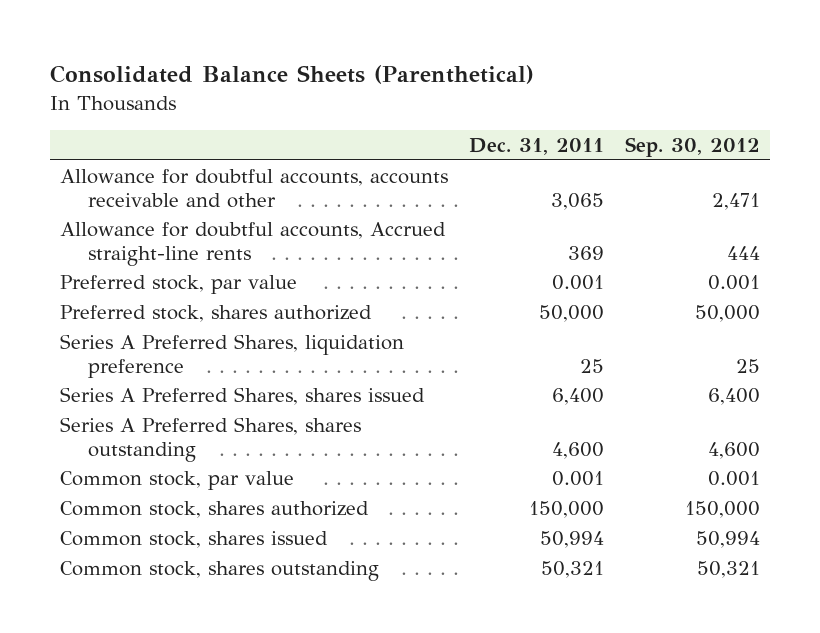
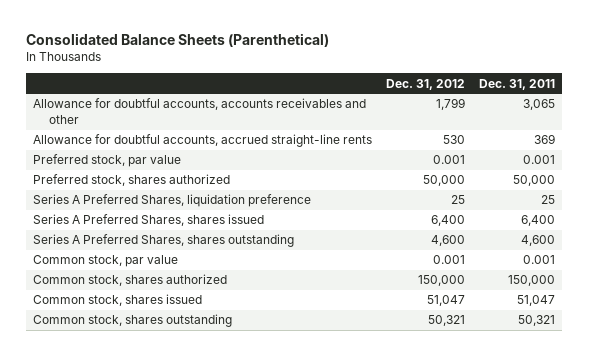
- | Dec. 31, 2011 | Sep. 30, 2012
+ | Dec. 31, 2012 | Dec. 31, 2011
- Allowance for doubtful accounts, accounts receivable and other | 3,065 | 2,471
- Allowance for doubtful accounts, Accrued straight-line rents | 369 | 444
+ Allowance for doubtful accounts, accounts receivables and other | 1,799 | 3,065
+ Allowance for doubtful accounts, accrued straight-line rents | 530 | 369
- Common stock, shares issued | 50,994 | 50,994
+ Common stock, shares issued | 51,047 | 51,047

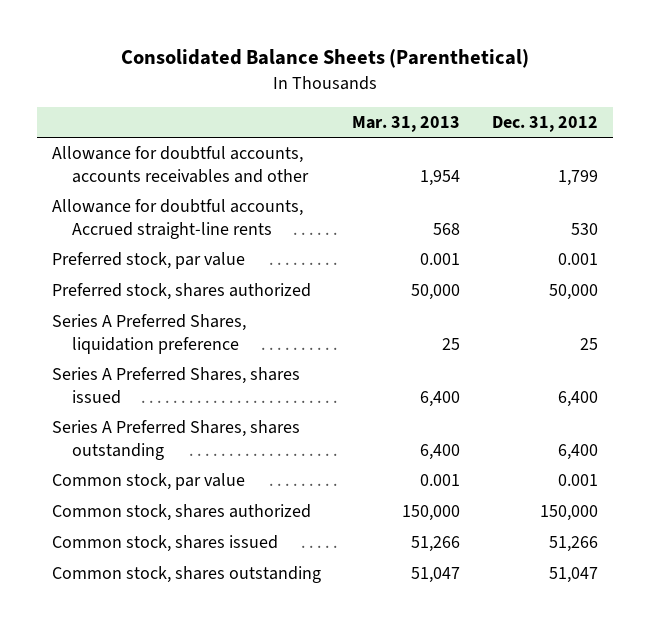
- | Dec. 31, 2012 | Dec. 31, 2011
+ | Mar. 31, 2013 | Dec. 31, 2012
- Allowance for doubtful accounts, accrued straight-line rents | 530 | 369
+ Allowance for doubtful accounts, Accrued straight-line rents | 568 | 530
- Series A Preferred Shares, shares outstanding | 4,600 | 4,600
+ Series A Preferred Shares, shares outstanding | 6,400 | 6,400
- Common stock, shares issued | 51,047 | 51,047
- Common stock, shares outstanding | 50,321 | 50,321
+ Common stock, shares issued | 51,266 | 51,266
+ Common stock, shares outstanding | 51,047 | 51,047

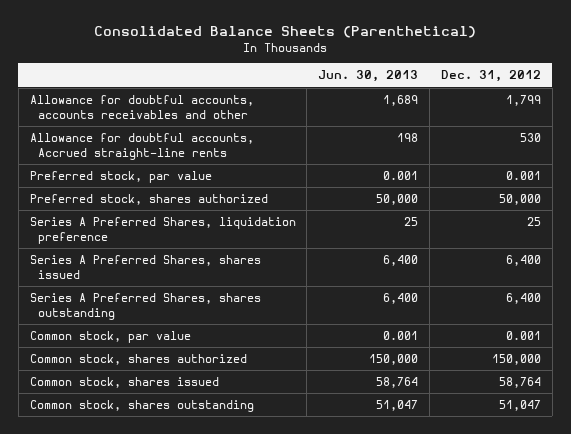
- | Mar. 31, 2013 | Dec. 31, 2012
+ | Jun. 30, 2013 | Dec. 31, 2012
- Common stock, shares issued | 51,266 | 51,266
+ Common stock, shares issued | 58,764 | 58,764

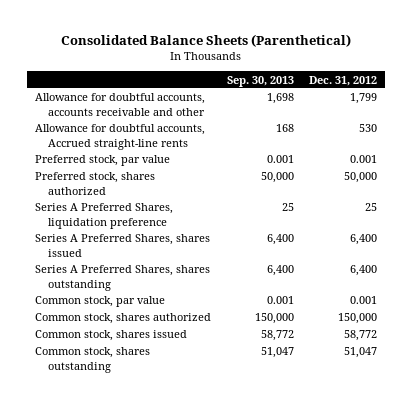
- | Jun. 30, 2013 | Dec. 31, 2012
+ | Sep. 30, 2013 | Dec. 31, 2012
- Allowance for doubtful accounts, accounts receivables and other | 1,689 | 1,799
+ Allowance for doubtful accounts, accounts receivable and other | 1,698 | 1,799
- Common stock, shares issued | 58,764 | 58,764
+ Common stock, shares issued | 58,772 | 58,772

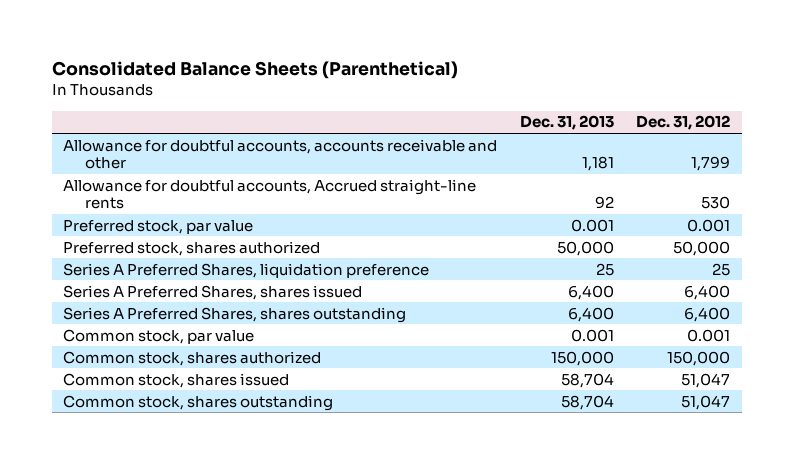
- | Sep. 30, 2013 | Dec. 31, 2012
+ | Dec. 31, 2013 | Dec. 31, 2012
- Common stock, shares issued | 58,772 | 58,772
+ Common stock, shares issued | 58,704 | 51,047

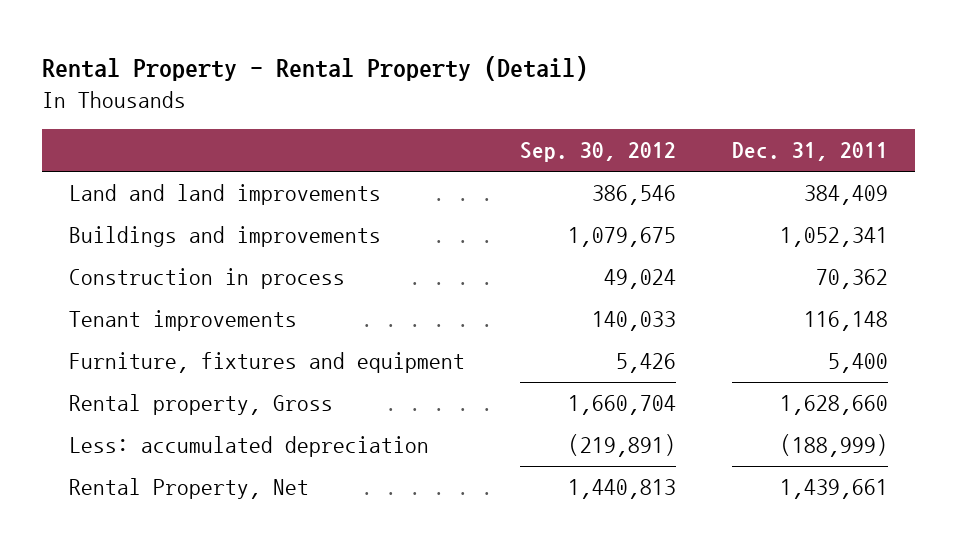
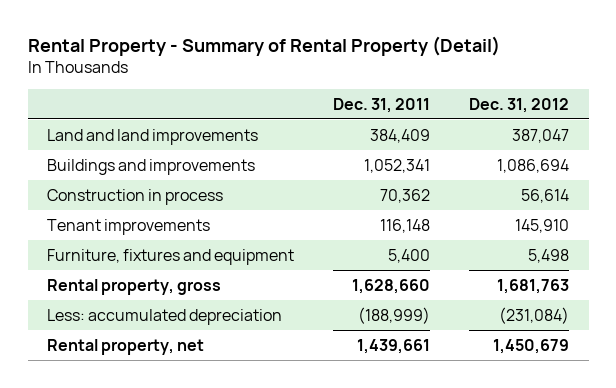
- Rental Property - Rental Property (Detail)
+ Rental Property - Summary of Rental Property (Detail)
- | Sep. 30, 2012 | Dec. 31, 2011
+ | Dec. 31, 2011 | Dec. 31, 2012
- Rental property, Gross | 1,660,704 | 1,628,660
+ Rental property, gross | 1,628,660 | 1,681,763
- Rental Property, Net | 1,440,813 | 1,439,661
+ Rental property, net | 1,439,661 | 1,450,679

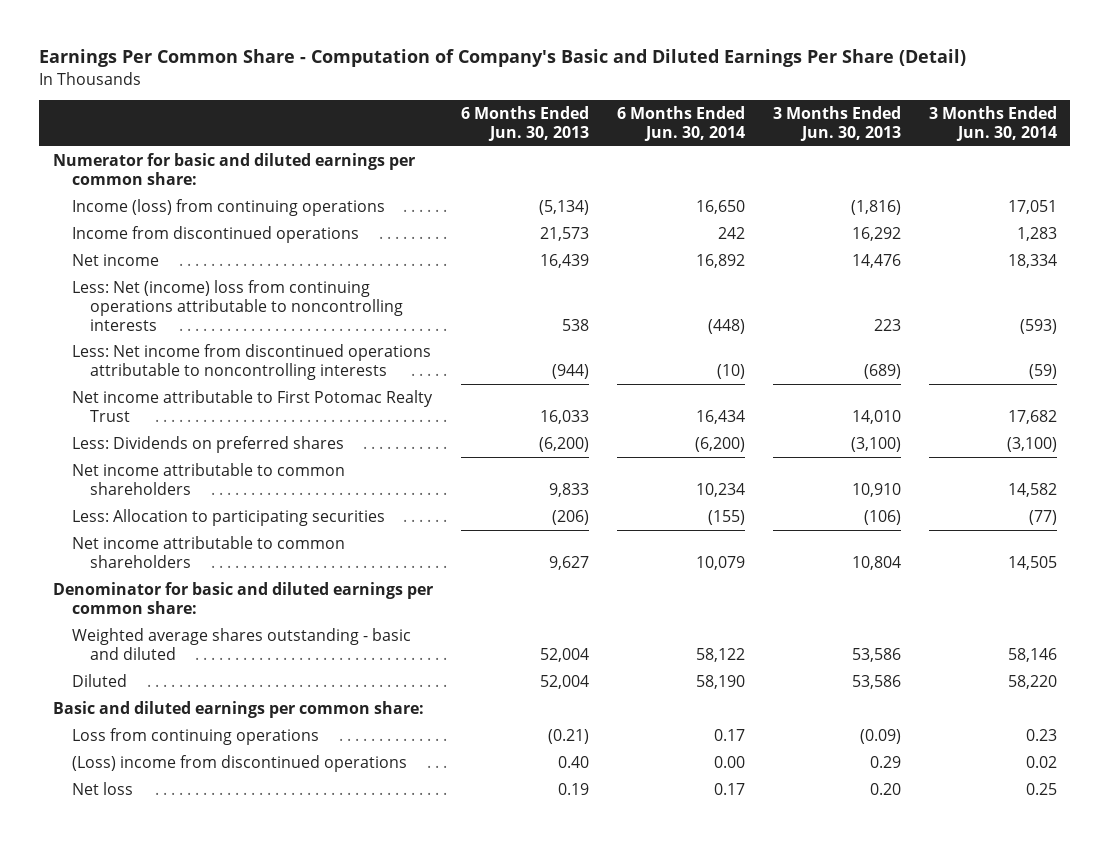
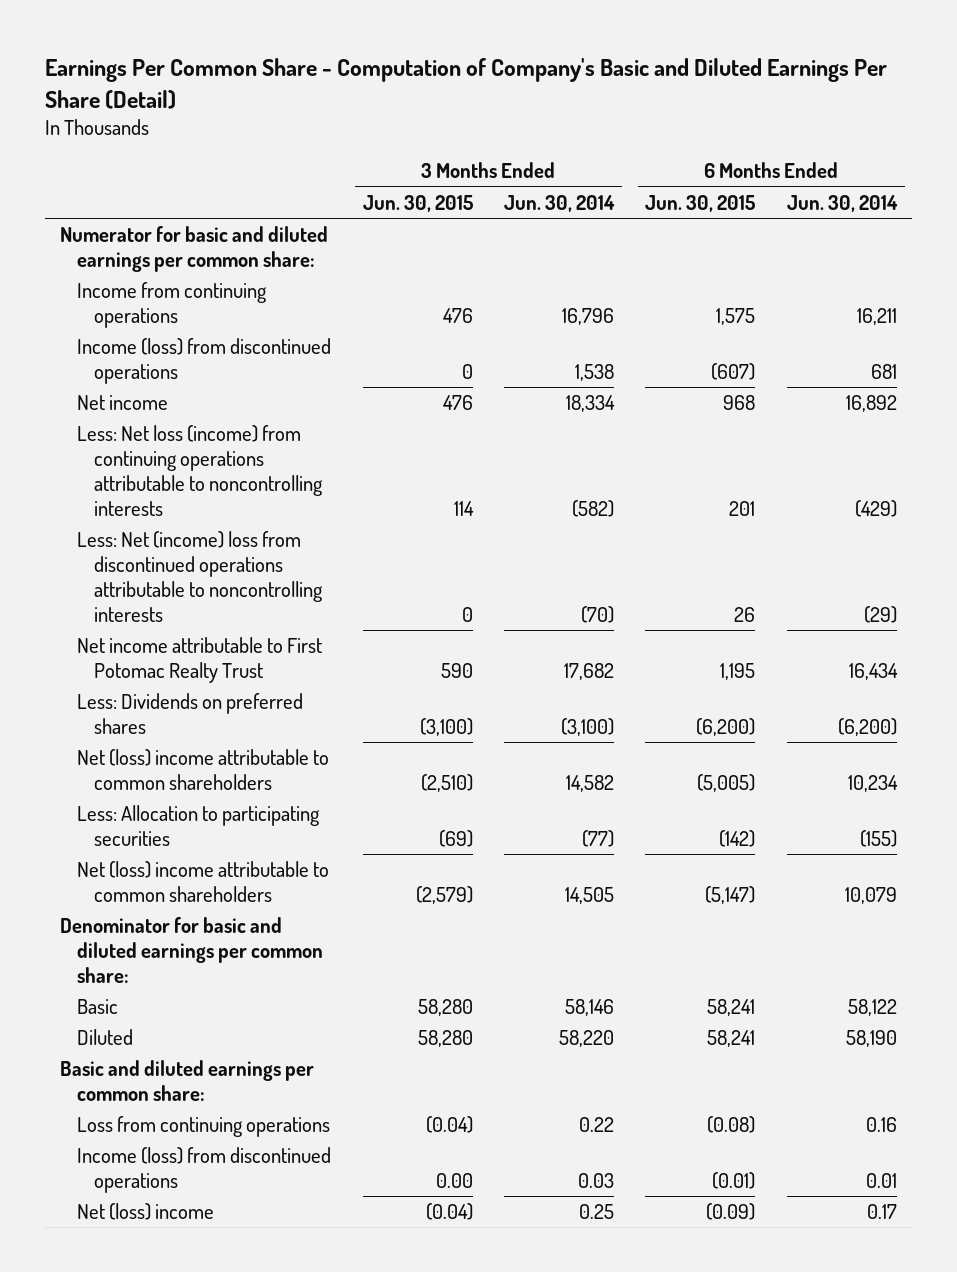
- | 6 Months Ended Jun. 30, 2013 | 6 Months Ended Jun. 30, 2014 | 3 Months Ended Jun. 30, 2013 | 3 Months Ended Jun. 30, 2014
+ | 3 Months Ended Jun. 30, 2015 | 3 Months Ended Jun. 30, 2014 | 6 Months Ended Jun. 30, 2015 | 6 Months Ended Jun. 30, 2014
- Income (loss) from continuing operations | (5,134) | 16,650 | (1,816) | 17,051
- Income from discontinued operations | 21,573 | 242 | 16,292 | 1,283
+ Income from continuing operations | 476 | 16,796 | 1,575 | 16,211
+ Income (loss) from discontinued operations | 0 | 1,538 | (607) | 681
- Less: Net (income) loss from continuing operations attributable to noncontrolling interests | 538 | (448) | 223 | (593)
- Less: Net income from discontinued operations attributable to noncontrolling interests | (944) | (10) | (689) | (59)
+ Less: Net loss (income) from continuing operations attributable to noncontrolling interests | 114 | (582) | 201 | (429)
+ Less: Net (income) loss from discontinued operations attributable to noncontrolling interests | 0 | (70) | 26 | (29)
- Net income attributable to common shareholders | 9,833 | 10,234 | 10,910 | 14,582
+ Net (loss) income attributable to common shareholders | (2,510) | 14,582 | (5,005) | 10,234
- Net income attributable to common shareholders | 9,627 | 10,079 | 10,804 | 14,505
+ Net (loss) income attributable to common shareholders | (2,579) | 14,505 | (5,147) | 10,079
- Weighted average shares outstanding - basic and diluted | 52,004 | 58,122 | 53,586 | 58,146
+ Basic | 58,280 | 58,146 | 58,241 | 58,122
- Loss from continuing operations | (0.21) | 0.17 | (0.09) | 0.23
- (Loss) income from discontinued operations | 0.40 | 0.00 | 0.29 | 0.02
- Net loss | 0.19 | 0.17 | 0.20 | 0.25
+ Loss from continuing operations | (0.04) | 0.22 | (0.08) | 0.16
+ Income (loss) from discontinued operations | 0.00 | 0.03 | (0.01) | 0.01
+ Net (loss) income | (0.04) | 0.25 | (0.09) | 0.17

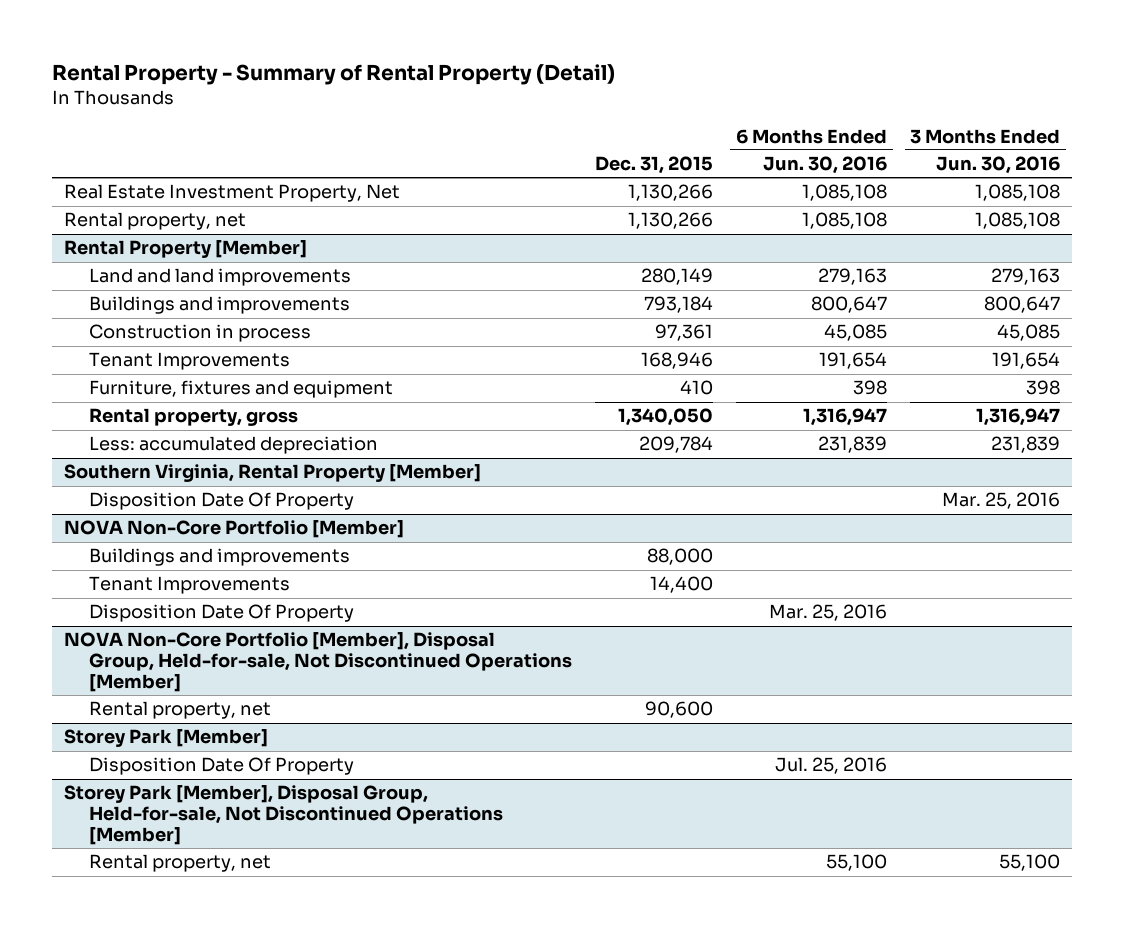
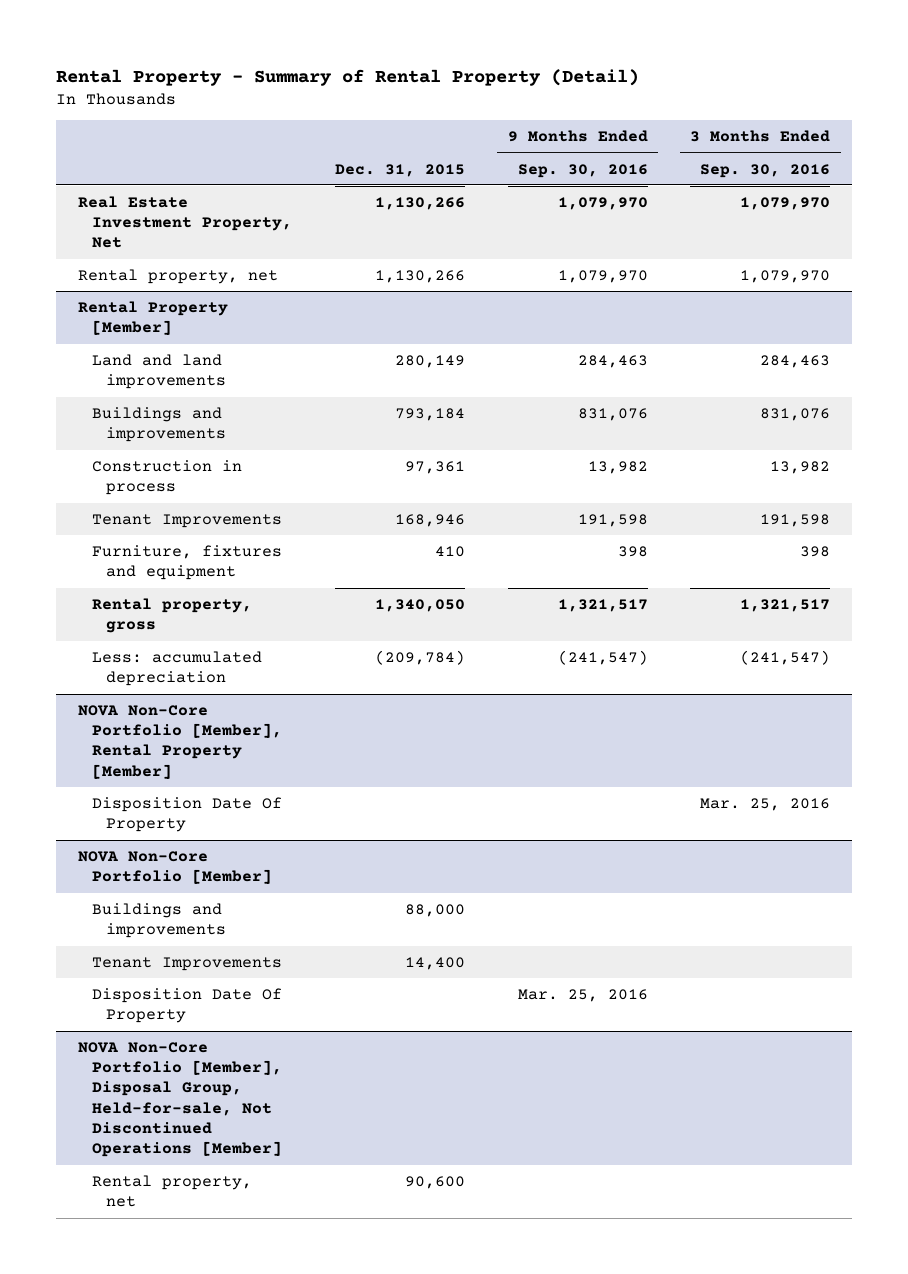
- | Dec. 31, 2015 | 6 Months Ended Jun. 30, 2016 | 3 Months Ended Jun. 30, 2016
+ | Dec. 31, 2015 | 9 Months Ended Sep. 30, 2016 | 3 Months Ended Sep. 30, 2016
@ Rental Property [Member]
- Less: accumulated depreciation | 209,784 | 231,839 | 231,839
- Southern Virginia, Rental Property [Member]
@ Rental Property [Member]
+ Less: accumulated depreciation | (209,784) | (241,547) | (241,547)
+ NOVA Non-Core Portfolio [Member], Rental Property [Member]
- Storey Park [Member]
- Disposition Date Of Property | | Jul. 25, 2016 |
- Storey Park [Member], Disposal Group, Held-for-sale, Not Discontinued Operations [Member]
- Rental property, net | | 55,100 | 55,100

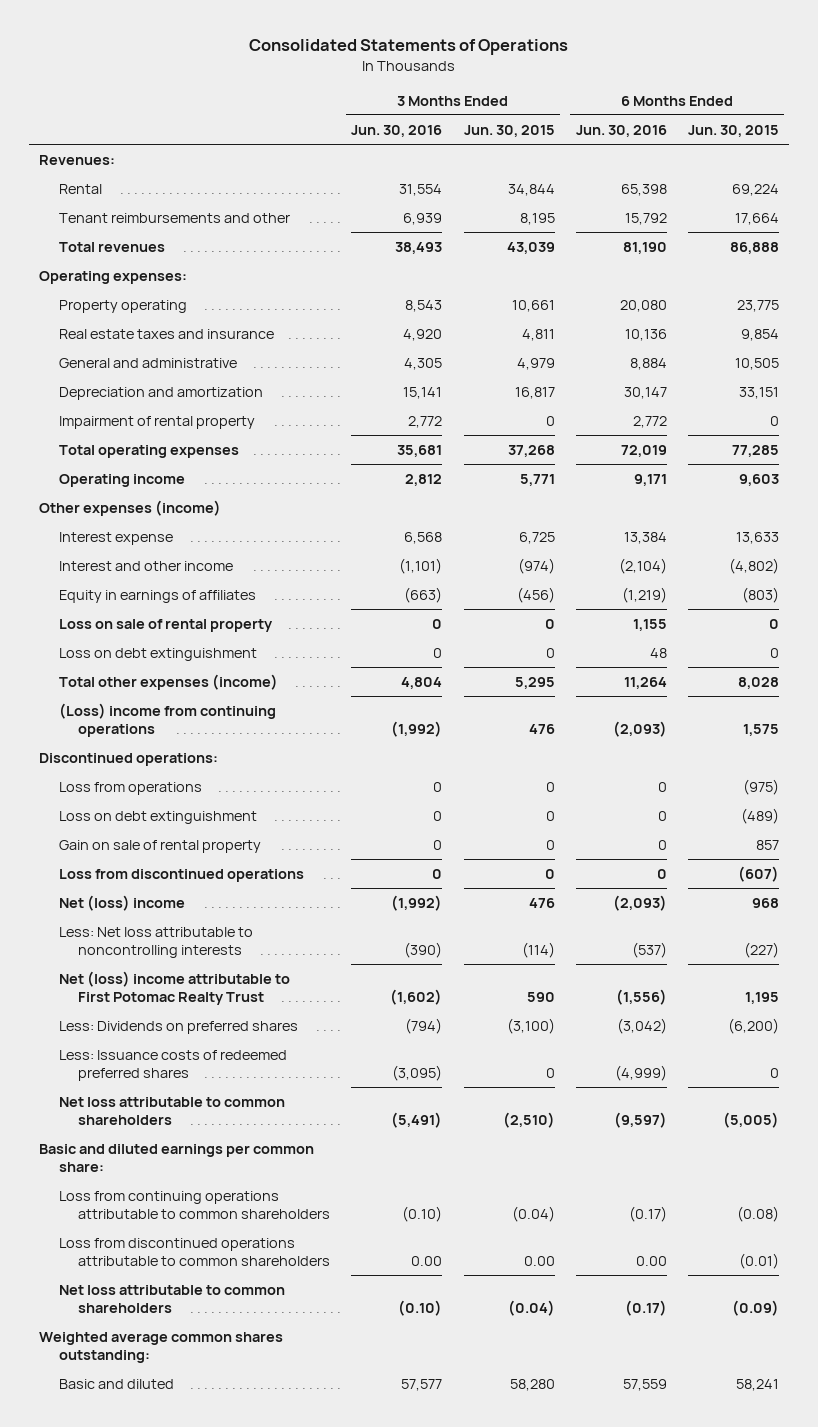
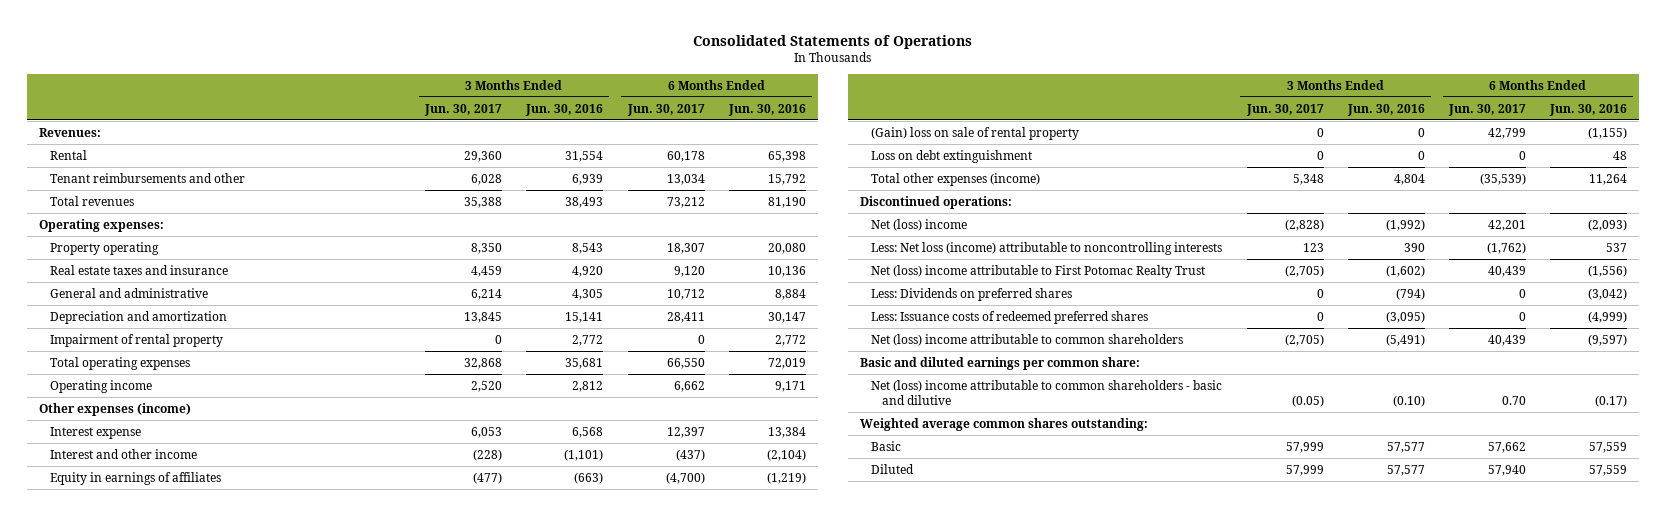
- | 3 Months Ended Jun. 30, 2016 | 3 Months Ended Jun. 30, 2015 | 6 Months Ended Jun. 30, 2016 | 6 Months Ended Jun. 30, 2015
+ | 3 Months Ended Jun. 30, 2017 | 3 Months Ended Jun. 30, 2016 | 6 Months Ended Jun. 30, 2017 | 6 Months Ended Jun. 30, 2016
- Loss on sale of rental property | 0 | 0 | 1,155 | 0
+ (Gain) loss on sale of rental property | 0 | 0 | 42,799 | (1,155)
- (Loss) income from continuing operations | (1,992) | 476 | (2,093) | 1,575
- Loss from operations | 0 | 0 | 0 | (975)
- Loss on debt extinguishment | 0 | 0 | 0 | (489)
- Gain on sale of rental property | 0 | 0 | 0 | 857
- Loss from discontinued operations | 0 | 0 | 0 | (607)
- Less: Net loss attributable to noncontrolling interests | (390) | (114) | (537) | (227)
+ Less: Net loss (income) attributable to noncontrolling interests | 123 | 390 | (1,762) | 537
- Net loss attributable to common shareholders | (5,491) | (2,510) | (9,597) | (5,005)
+ Net (loss) income attributable to common shareholders | (2,705) | (5,491) | 40,439 | (9,597)
- Loss from continuing operations attributable to common shareholders | (0.10) | (0.04) | (0.17) | (0.08)
- Loss from discontinued operations attributable to common shareholders | 0.00 | 0.00 | 0.00 | (0.01)
- Net loss attributable to common shareholders | (0.10) | (0.04) | (0.17) | (0.09)
+ Net (loss) income attributable to common shareholders - basic and dilutive | (0.05) | (0.10) | 0.70 | (0.17)
- Basic and diluted | 57,577 | 58,280 | 57,559 | 58,241
+ Basic | 57,999 | 57,577 | 57,662 | 57,559
+ Diluted | 57,999 | 57,577 | 57,940 | 57,559

